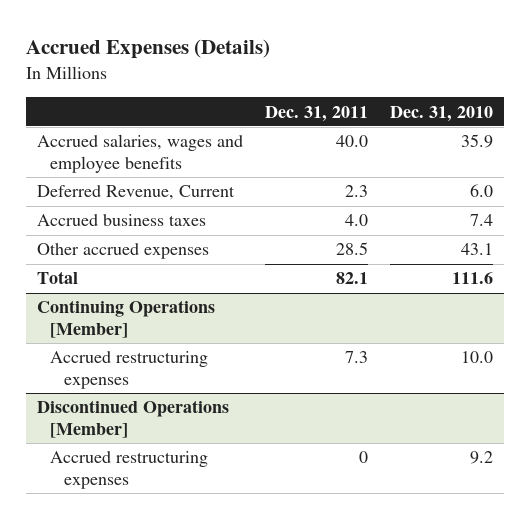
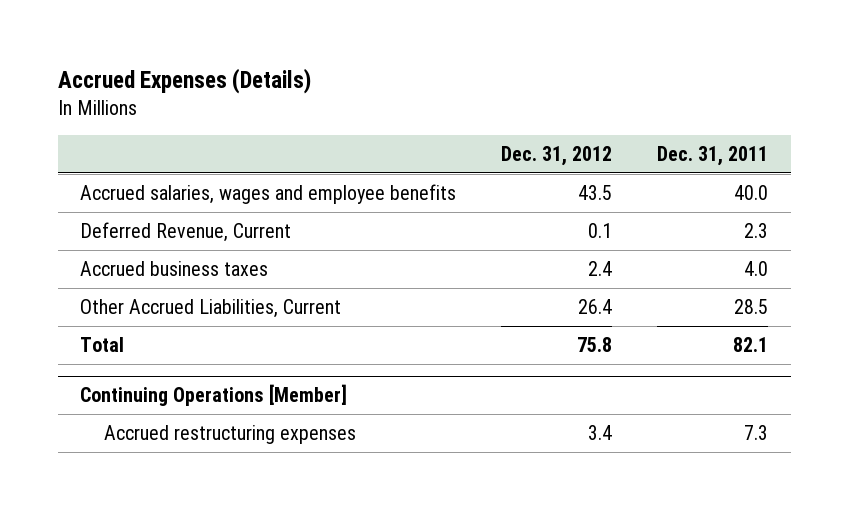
- | Dec. 31, 2011 | Dec. 31, 2010
+ | Dec. 31, 2012 | Dec. 31, 2011
- Other accrued expenses | 28.5 | 43.1
+ Other Accrued Liabilities, Current | 26.4 | 28.5
- Discontinued Operations [Member]
- Accrued restructuring expenses | 0 | 9.2

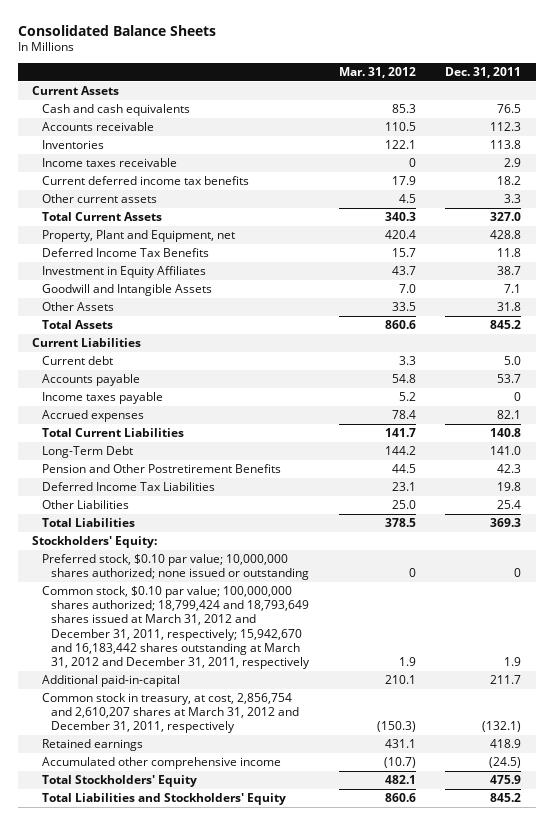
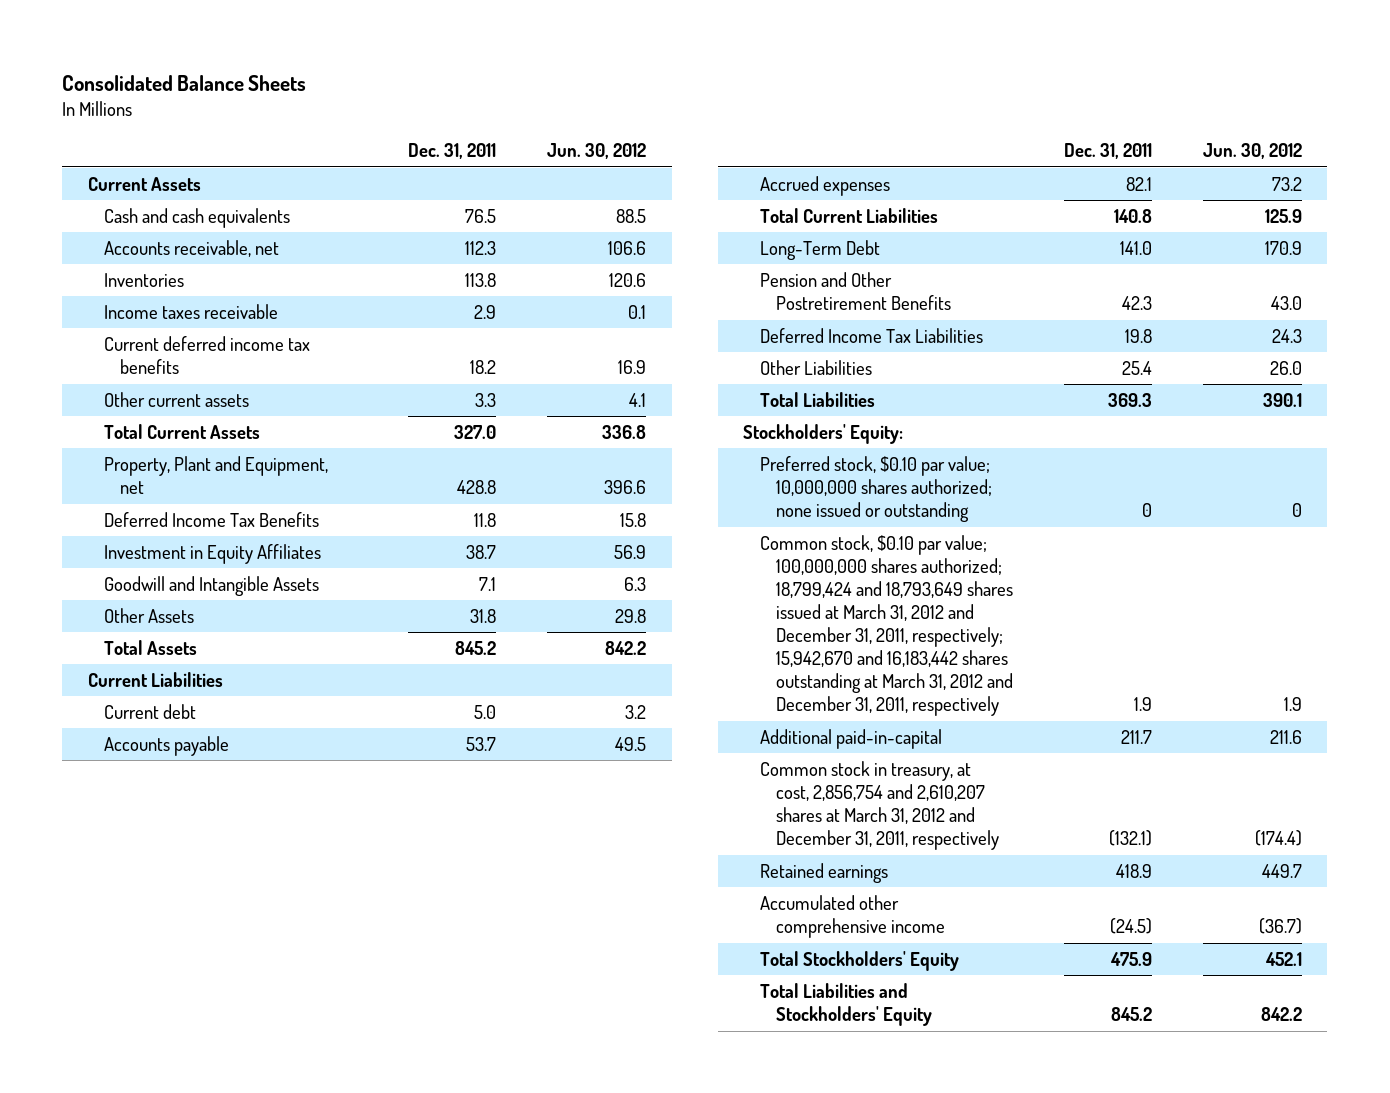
- | Mar. 31, 2012 | Dec. 31, 2011
+ | Dec. 31, 2011 | Jun. 30, 2012
- Accounts receivable | 110.5 | 112.3
+ Accounts receivable, net | 112.3 | 106.6
- Income taxes payable | 5.2 | 0

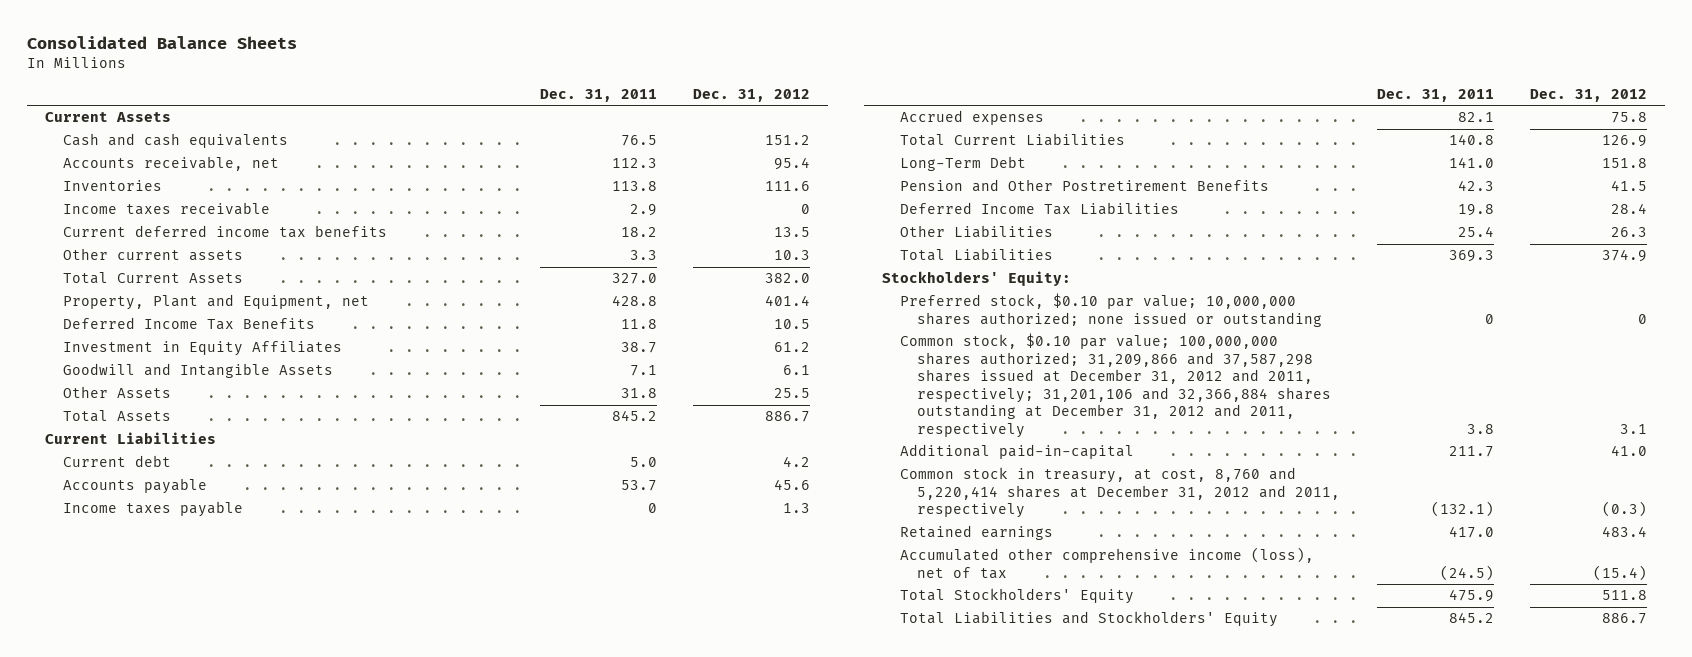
- | Dec. 31, 2011 | Jun. 30, 2012
+ | Dec. 31, 2011 | Dec. 31, 2012
+ Income taxes payable | 0 | 1.3
- Common stock, $0.10 par value; 100,000,000 shares authorized; 18,799,424 and 18,793,649 shares issued at March 31, 2012 and December 31, 2011, respectively; 15,942,670 and 16,183,442 shares outstanding at March 31, 2012 and December 31, 2011, respectively | 1.9 | 1.9
+ Common stock, $0.10 par value; 100,000,000 shares authorized; 31,209,866 and 37,587,298 shares issued at December 31, 2012 and 2011, respectively; 31,201,106 and 32,366,884 shares outstanding at December 31, 2012 and 2011, respectively | 3.8 | 3.1
- Common stock in treasury, at cost, 2,856,754 and 2,610,207 shares at March 31, 2012 and December 31, 2011, respectively | (132.1) | (174.4)
- Retained earnings | 418.9 | 449.7
- Accumulated other comprehensive income | (24.5) | (36.7)
+ Common stock in treasury, at cost, 8,760 and 5,220,414 shares at December 31, 2012 and 2011, respectively | (132.1) | (0.3)
+ Retained earnings | 417.0 | 483.4
+ Accumulated other comprehensive income (loss), net of tax | (24.5) | (15.4)

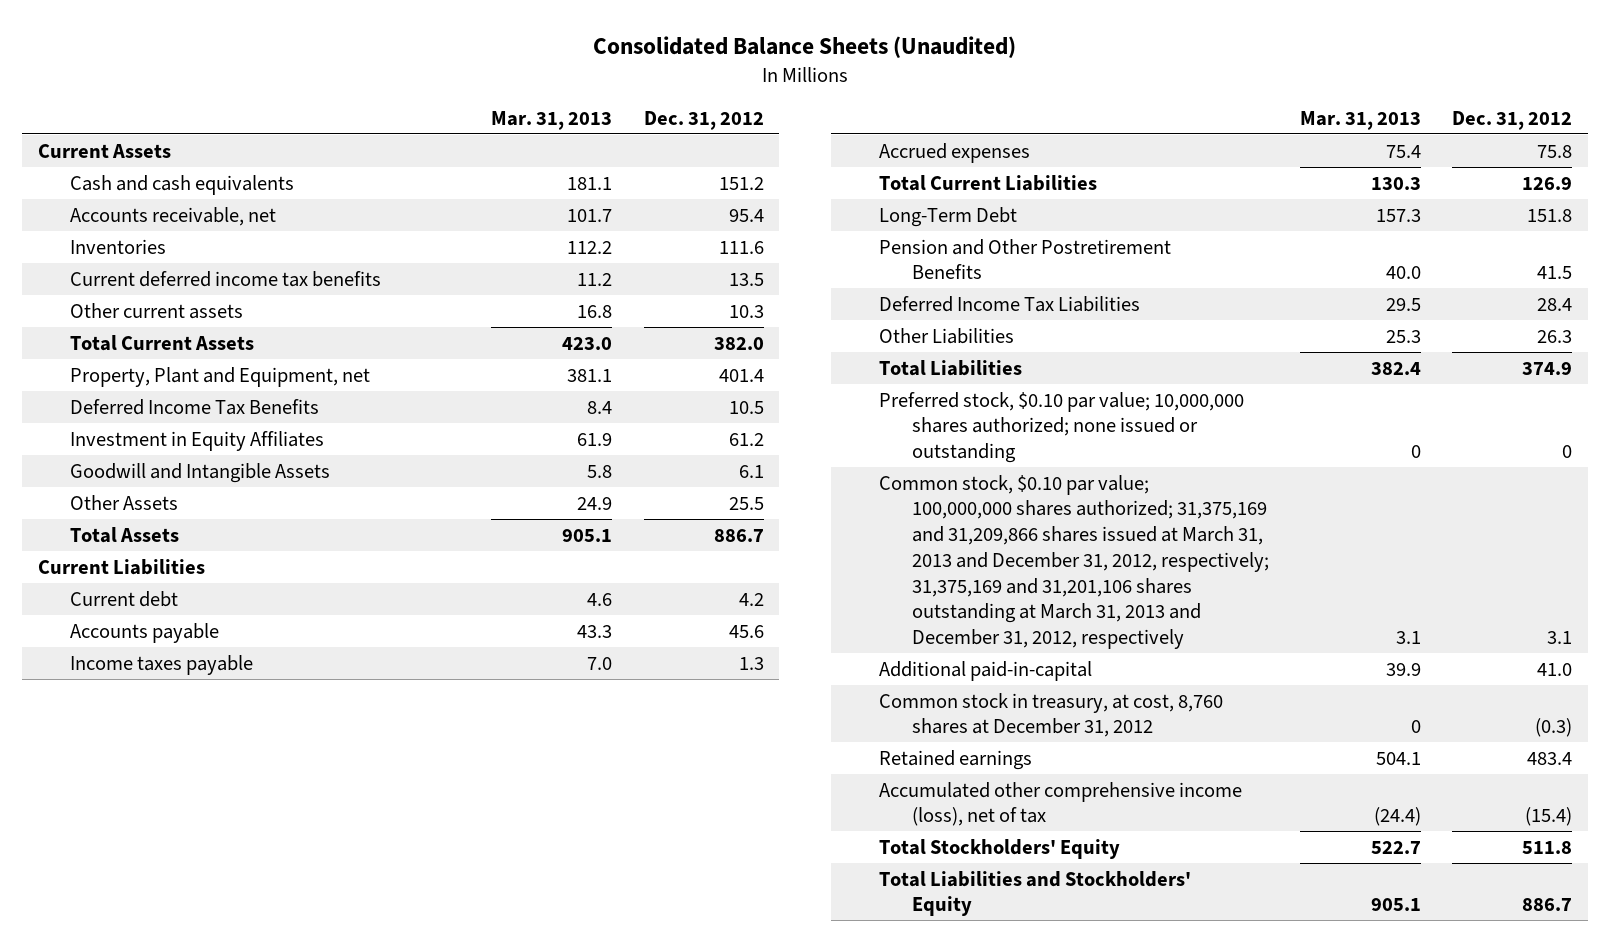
- Consolidated Balance Sheets
+ Consolidated Balance Sheets (Unaudited)
- | Dec. 31, 2011 | Dec. 31, 2012
+ | Mar. 31, 2013 | Dec. 31, 2012
- Income taxes receivable | 2.9 | 0
- Stockholders' Equity:
- Common stock, $0.10 par value; 100,000,000 shares authorized; 31,209,866 and 37,587,298 shares issued at December 31, 2012 and 2011, respectively; 31,201,106 and 32,366,884 shares outstanding at December 31, 2012 and 2011, respectively | 3.8 | 3.1
+ Common stock, $0.10 par value; 100,000,000 shares authorized; 31,375,169 and 31,209,866 shares issued at March 31, 2013 and December 31, 2012, respectively; 31,375,169 and 31,201,106 shares outstanding at March 31, 2013 and December 31, 2012, respectively | 3.1 | 3.1
- Common stock in treasury, at cost, 8,760 and 5,220,414 shares at December 31, 2012 and 2011, respectively | (132.1) | (0.3)
+ Common stock in treasury, at cost, 8,760 shares at December 31, 2012 | 0 | (0.3)

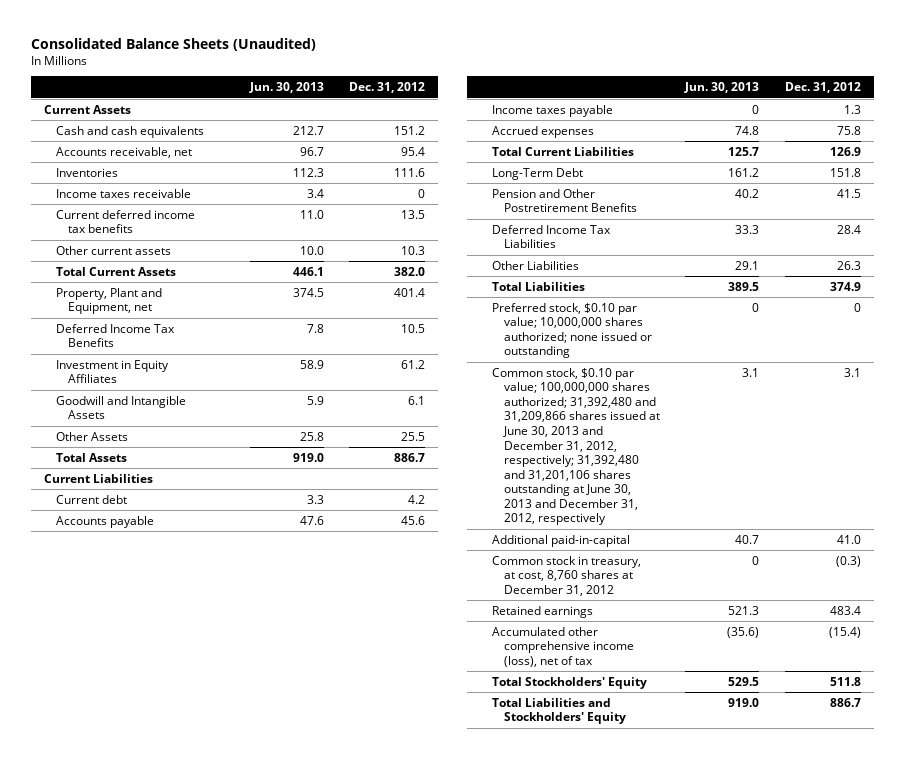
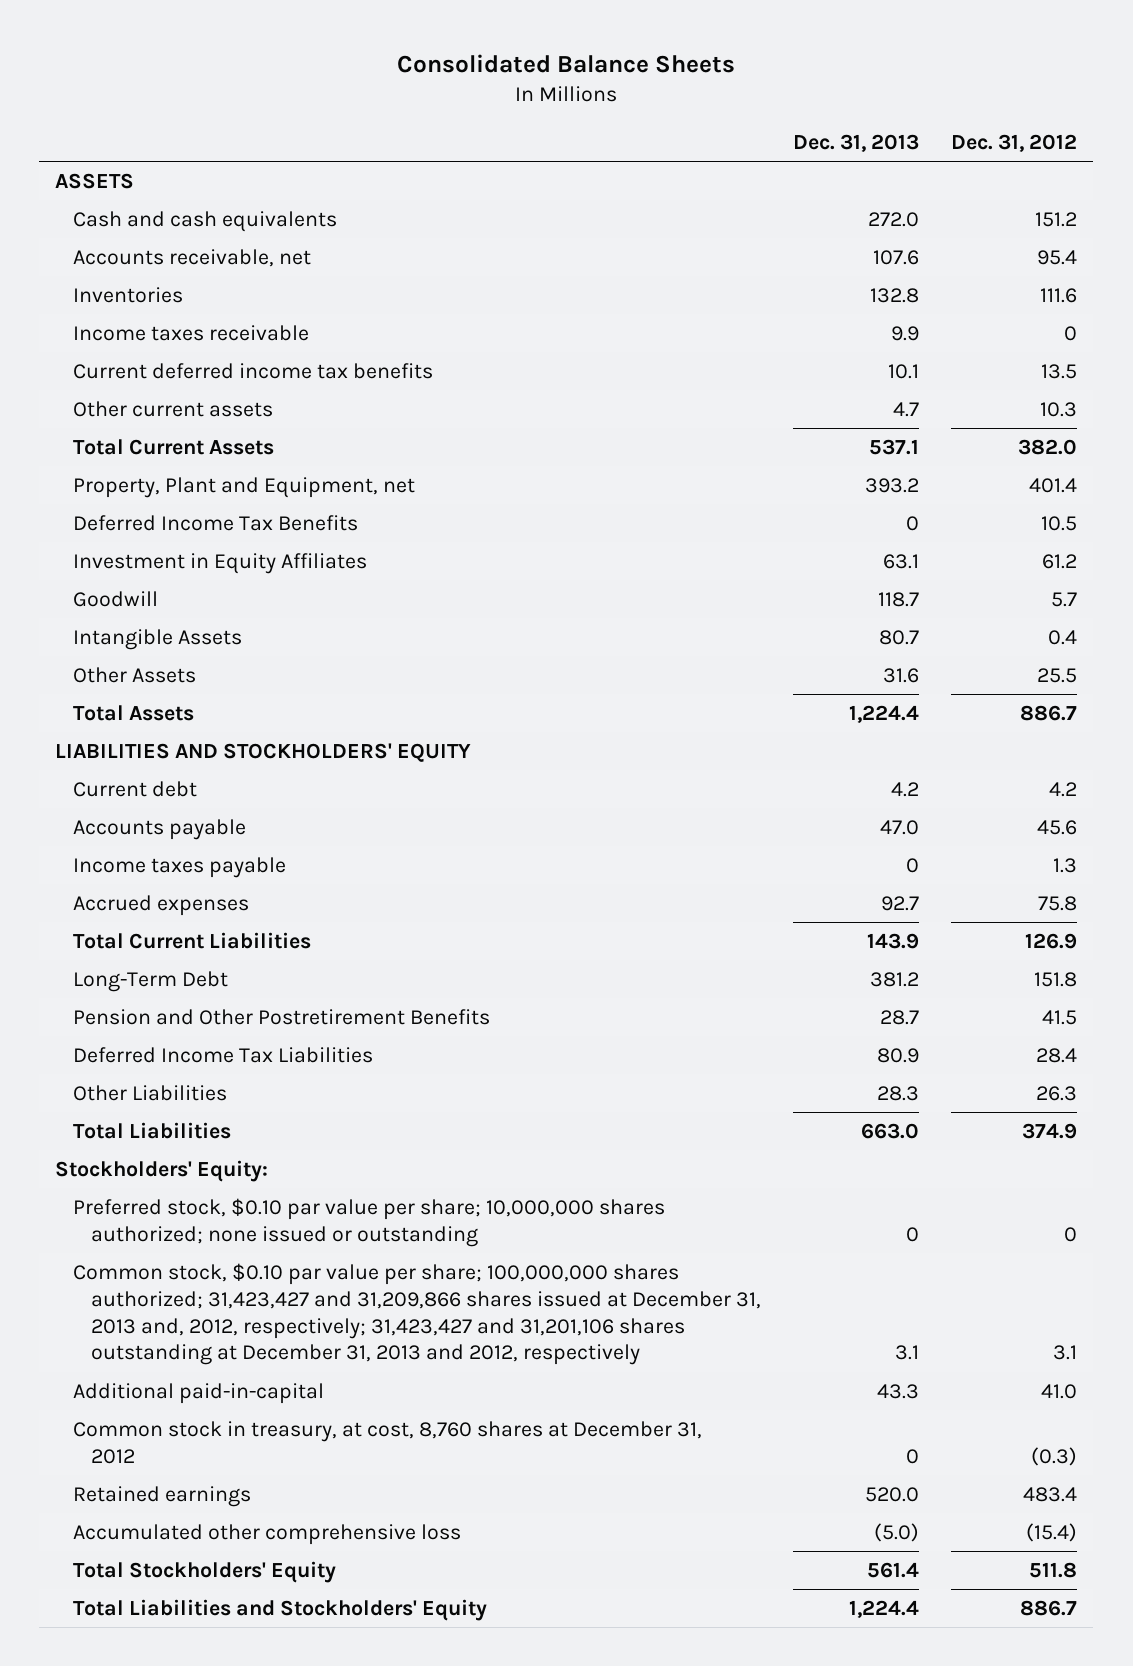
- Consolidated Balance Sheets (Unaudited)
+ Consolidated Balance Sheets
- | Jun. 30, 2013 | Dec. 31, 2012
+ | Dec. 31, 2013 | Dec. 31, 2012
- Current Assets
+ ASSETS
- Goodwill and Intangible Assets | 5.9 | 6.1
+ Goodwill | 118.7 | 5.7
+ Intangible Assets | 80.7 | 0.4
- Current Liabilities
+ LIABILITIES AND STOCKHOLDERS' EQUITY
- Preferred stock, $0.10 par value; 10,000,000 shares authorized; none issued or outstanding | 0 | 0
- Common stock, $0.10 par value; 100,000,000 shares authorized; 31,392,480 and 31,209,866 shares issued at June 30, 2013 and December 31, 2012, respectively; 31,392,480 and 31,201,106 shares outstanding at June 30, 2013 and December 31, 2012, respectively | 3.1 | 3.1
+ Stockholders' Equity:
+ Preferred stock, $0.10 par value per share; 10,000,000 shares authorized; none issued or outstanding | 0 | 0
+ Common stock, $0.10 par value per share; 100,000,000 shares authorized; 31,423,427 and 31,209,866 shares issued at December 31, 2013 and, 2012, respectively; 31,423,427 and 31,201,106 shares outstanding at December 31, 2013 and 2012, respectively | 3.1 | 3.1
- Accumulated other comprehensive income (loss), net of tax | (35.6) | (15.4)
+ Accumulated other comprehensive loss | (5.0) | (15.4)

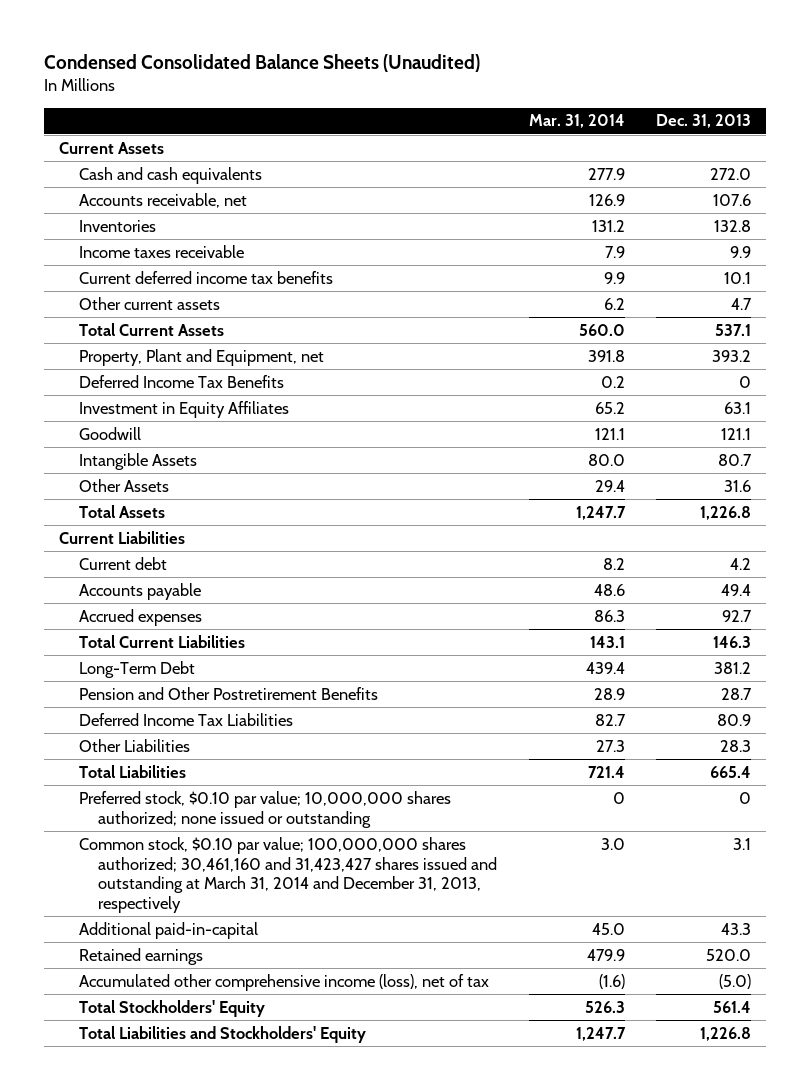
- Consolidated Balance Sheets
+ Condensed Consolidated Balance Sheets (Unaudited)
- | Dec. 31, 2013 | Dec. 31, 2012
+ | Mar. 31, 2014 | Dec. 31, 2013
- ASSETS
+ Current Assets
- Goodwill | 118.7 | 5.7
+ Goodwill | 121.1 | 121.1
- Total Assets | 1,224.4 | 886.7
- LIABILITIES AND STOCKHOLDERS' EQUITY
+ Total Assets | 1,247.7 | 1,226.8
+ Current Liabilities
- Accounts payable | 47.0 | 45.6
- Income taxes payable | 0 | 1.3
+ Accounts payable | 48.6 | 49.4
- Total Current Liabilities | 143.9 | 126.9
+ Total Current Liabilities | 143.1 | 146.3
- Total Liabilities | 663.0 | 374.9
- Stockholders' Equity:
- Preferred stock, $0.10 par value per share; 10,000,000 shares authorized; none issued or outstanding | 0 | 0
- Common stock, $0.10 par value per share; 100,000,000 shares authorized; 31,423,427 and 31,209,866 shares issued at December 31, 2013 and, 2012, respectively; 31,423,427 and 31,201,106 shares outstanding at December 31, 2013 and 2012, respectively | 3.1 | 3.1
+ Total Liabilities | 721.4 | 665.4
+ Preferred stock, $0.10 par value; 10,000,000 shares authorized; none issued or outstanding | 0 | 0
+ Common stock, $0.10 par value; 100,000,000 shares authorized; 30,461,160 and 31,423,427 shares issued and outstanding at March 31, 2014 and December 31, 2013, respectively | 3.0 | 3.1
- Common stock in treasury, at cost, 8,760 shares at December 31, 2012 | 0 | (0.3)
- Accumulated other comprehensive loss | (5.0) | (15.4)
+ Accumulated other comprehensive income (loss), net of tax | (1.6) | (5.0)
- Total Liabilities and Stockholders' Equity | 1,224.4 | 886.7
+ Total Liabilities and Stockholders' Equity | 1,247.7 | 1,226.8

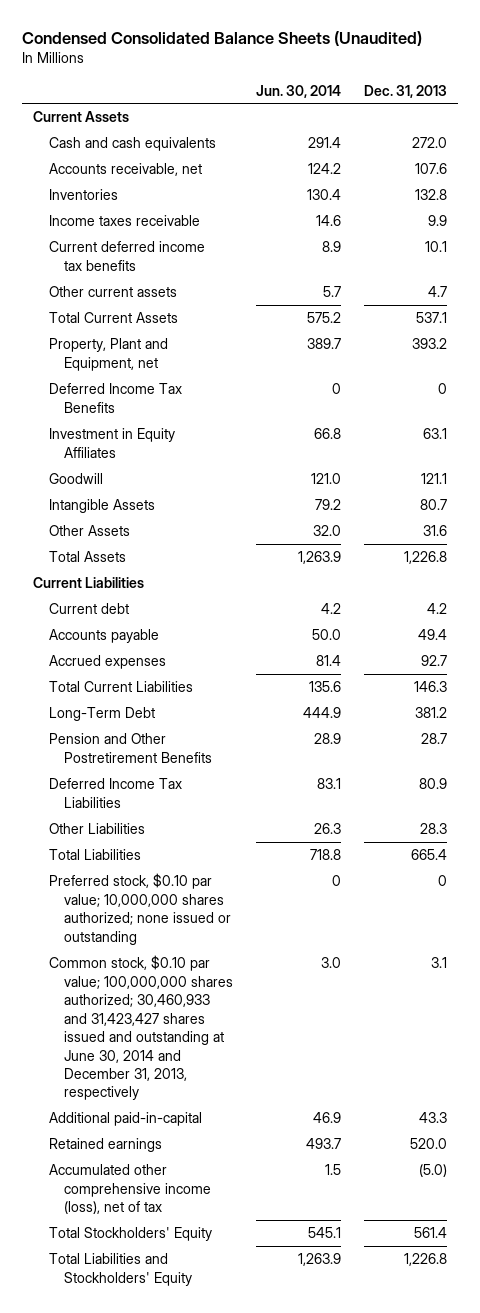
- | Mar. 31, 2014 | Dec. 31, 2013
+ | Jun. 30, 2014 | Dec. 31, 2013
- Common stock, $0.10 par value; 100,000,000 shares authorized; 30,461,160 and 31,423,427 shares issued and outstanding at March 31, 2014 and December 31, 2013, respectively | 3.0 | 3.1
+ Common stock, $0.10 par value; 100,000,000 shares authorized; 30,460,933 and 31,423,427 shares issued and outstanding at June 30, 2014 and December 31, 2013, respectively | 3.0 | 3.1

